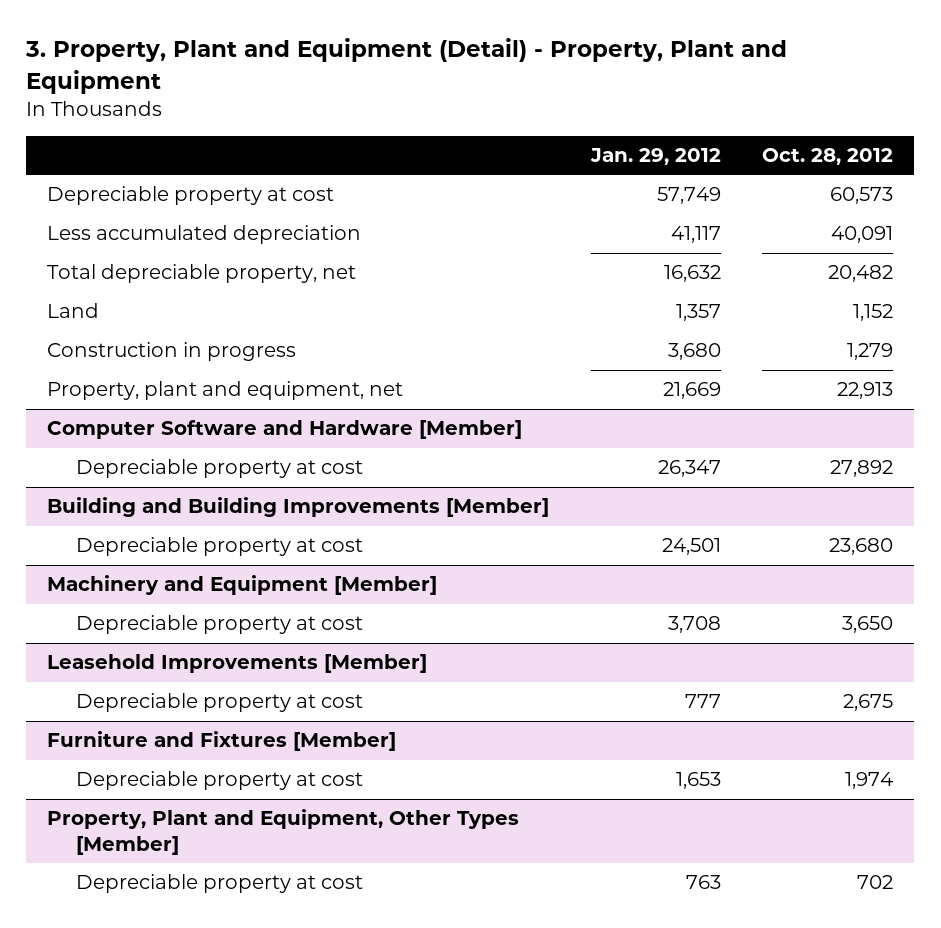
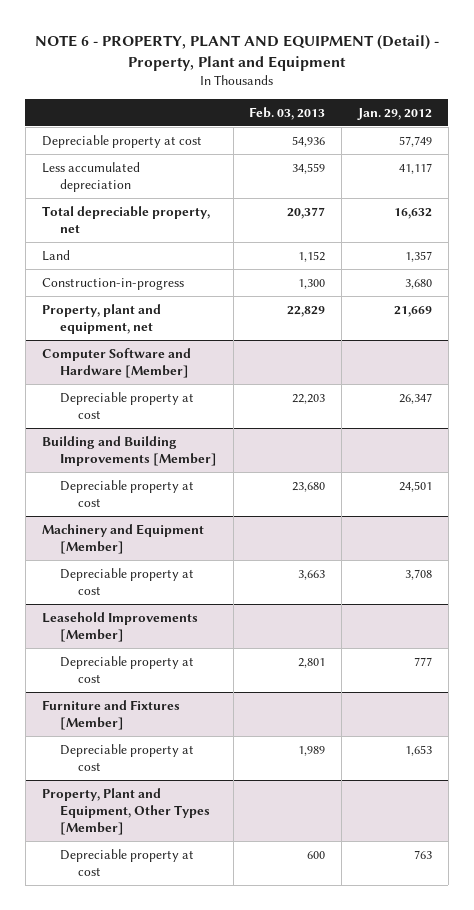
- 3. Property, Plant and Equipment (Detail) - Property, Plant and Equipment
+ NOTE 6 - PROPERTY, PLANT AND EQUIPMENT (Detail) - Property, Plant and Equipment
- | Jan. 29, 2012 | Oct. 28, 2012
+ | Feb. 03, 2013 | Jan. 29, 2012
- Construction in progress | 3,680 | 1,279
+ Construction-in-progress | 1,300 | 3,680

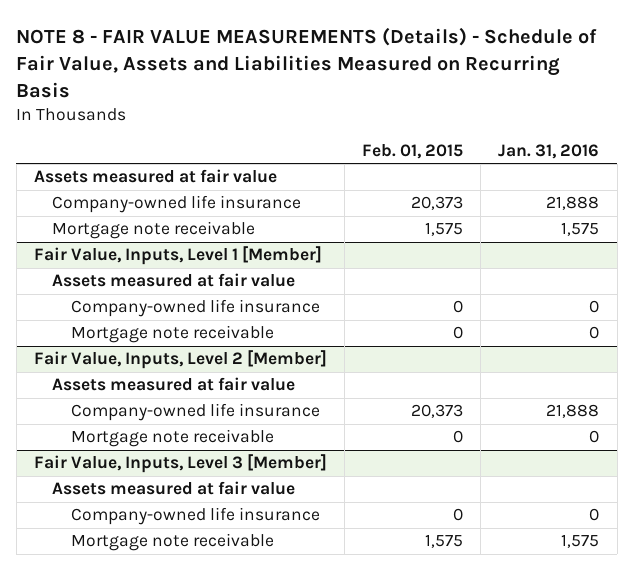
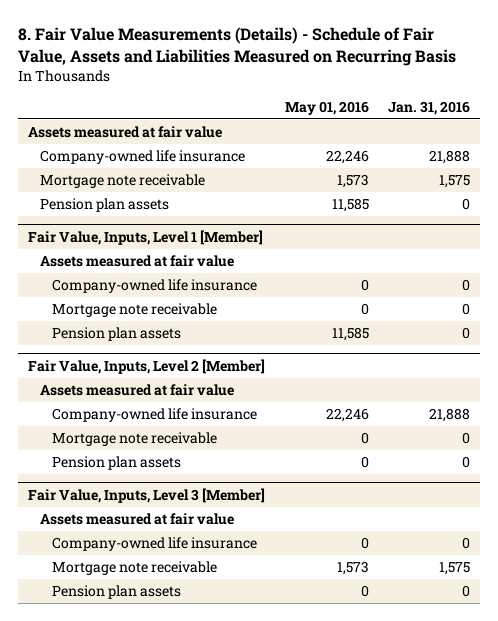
- NOTE 8 - FAIR VALUE MEASUREMENTS (Details) - Schedule of Fair Value, Assets and Liabilities Measured on Recurring Basis
+ 8. Fair Value Measurements (Details) - Schedule of Fair Value, Assets and Liabilities Measured on Recurring Basis
- | Feb. 01, 2015 | Jan. 31, 2016
+ | May 01, 2016 | Jan. 31, 2016
+ Pension plan assets | 11,585 | 0
@ Fair Value, Inputs, Level 1 [Member]
+ Pension plan assets | 11,585 | 0
@ Fair Value, Inputs, Level 2 [Member]
+ Pension plan assets | 0 | 0
@ Fair Value, Inputs, Level 3 [Member]
+ Pension plan assets | 0 | 0

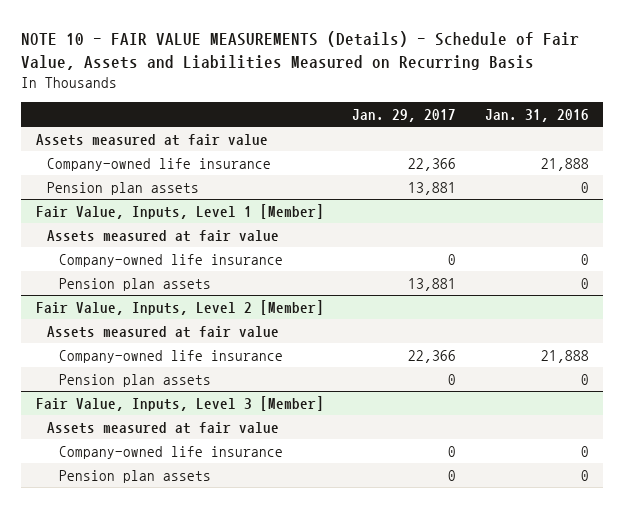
- 8. Fair Value Measurements (Details) - Schedule of Fair Value, Assets and Liabilities Measured on Recurring Basis
+ NOTE 10 - FAIR VALUE MEASUREMENTS (Details) - Schedule of Fair Value, Assets and Liabilities Measured on Recurring Basis
- | May 01, 2016 | Jan. 31, 2016
+ | Jan. 29, 2017 | Jan. 31, 2016
- Mortgage note receivable | 1,573 | 1,575
@ Fair Value, Inputs, Level 1 [Member]
- Mortgage note receivable | 0 | 0
@ Fair Value, Inputs, Level 2 [Member]
- Mortgage note receivable | 0 | 0
@ Fair Value, Inputs, Level 3 [Member]
- Mortgage note receivable | 1,573 | 1,575

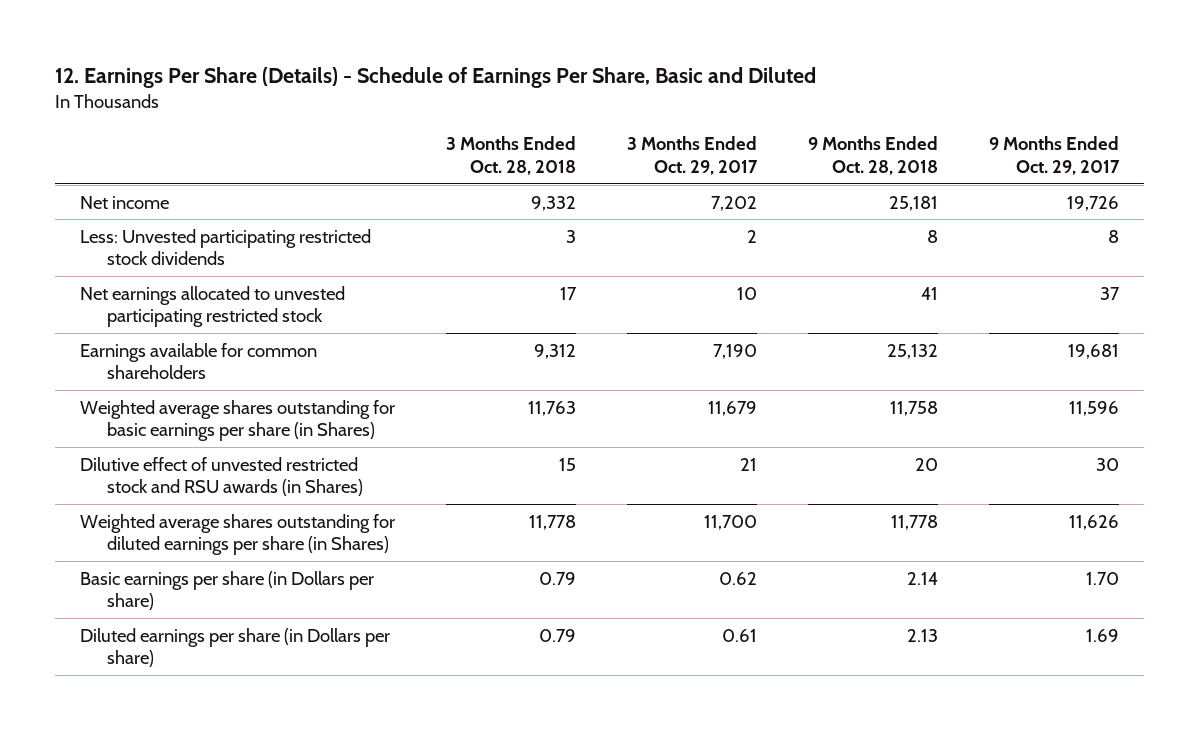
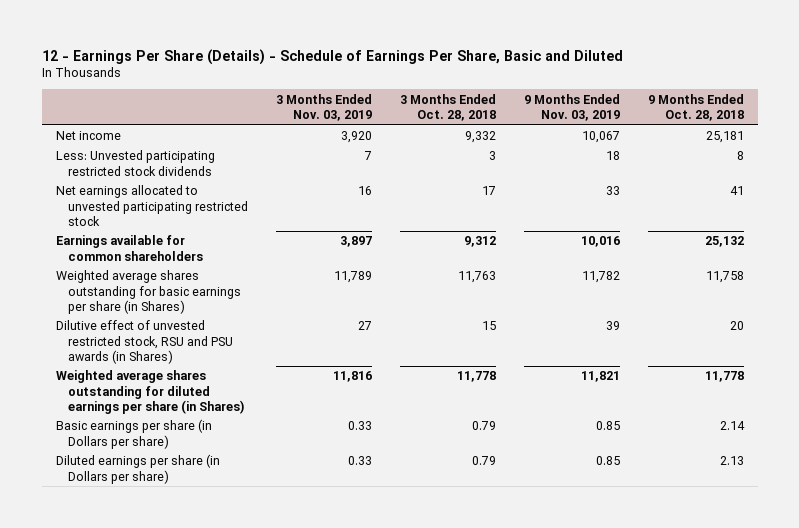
- 12. Earnings Per Share (Details) - Schedule of Earnings Per Share, Basic and Diluted
+ 12 - Earnings Per Share (Details) - Schedule of Earnings Per Share, Basic and Diluted
- | 3 Months Ended Oct. 28, 2018 | 3 Months Ended Oct. 29, 2017 | 9 Months Ended Oct. 28, 2018 | 9 Months Ended Oct. 29, 2017
+ | 3 Months Ended Nov. 03, 2019 | 3 Months Ended Oct. 28, 2018 | 9 Months Ended Nov. 03, 2019 | 9 Months Ended Oct. 28, 2018
- Dilutive effect of unvested restricted stock and RSU awards (in Shares) | 15 | 21 | 20 | 30
+ Dilutive effect of unvested restricted stock, RSU and PSU awards (in Shares) | 27 | 15 | 39 | 20

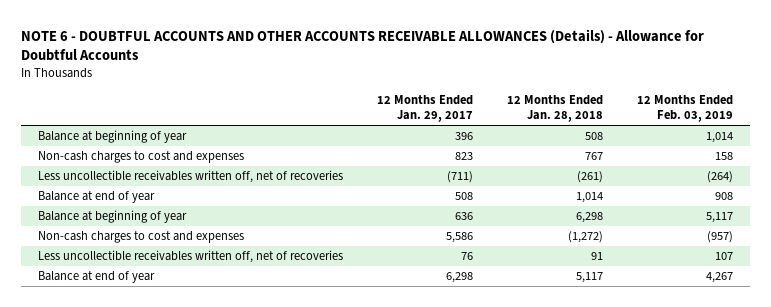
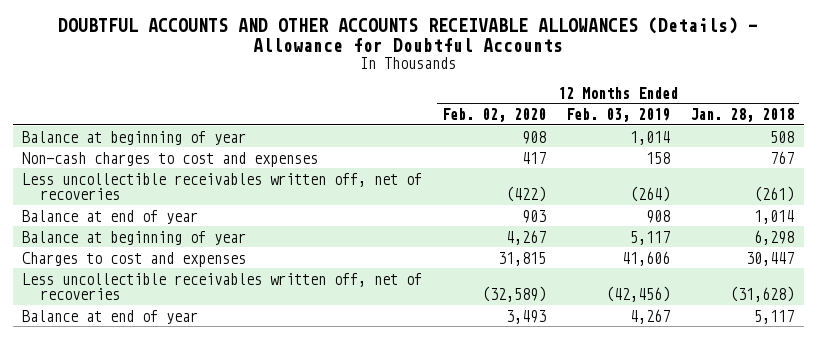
- NOTE 6 - DOUBTFUL ACCOUNTS AND OTHER ACCOUNTS RECEIVABLE ALLOWANCES (Details) - Allowance for Doubtful Accounts
+ DOUBTFUL ACCOUNTS AND OTHER ACCOUNTS RECEIVABLE ALLOWANCES (Details) - Allowance for Doubtful Accounts
- | 12 Months Ended Jan. 29, 2017 | 12 Months Ended Jan. 28, 2018 | 12 Months Ended Feb. 03, 2019
+ | 12 Months Ended Feb. 02, 2020 | 12 Months Ended Feb. 03, 2019 | 12 Months Ended Jan. 28, 2018
- Non-cash charges to cost and expenses | 5,586 | (1,272) | (957)
- Less uncollectible receivables written off, net of recoveries | 76 | 91 | 107
+ Charges to cost and expenses | 31,815 | 41,606 | 30,447
+ Less uncollectible receivables written off, net of recoveries | (32,589) | (42,456) | (31,628)

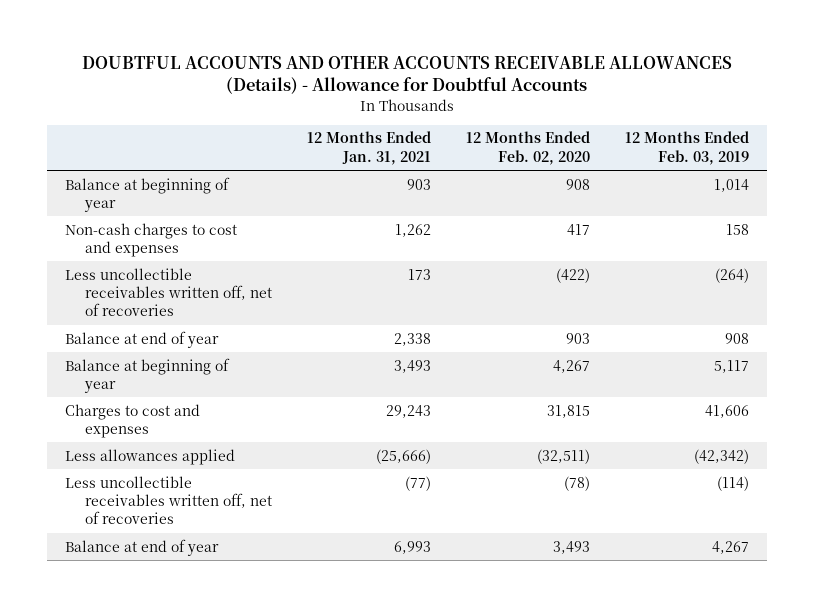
- | 12 Months Ended Feb. 02, 2020 | 12 Months Ended Feb. 03, 2019 | 12 Months Ended Jan. 28, 2018
+ | 12 Months Ended Jan. 31, 2021 | 12 Months Ended Feb. 02, 2020 | 12 Months Ended Feb. 03, 2019
- Less uncollectible receivables written off, net of recoveries | (32,589) | (42,456) | (31,628)
+ Less allowances applied | (25,666) | (32,511) | (42,342)
+ Less uncollectible receivables written off, net of recoveries | (77) | (78) | (114)

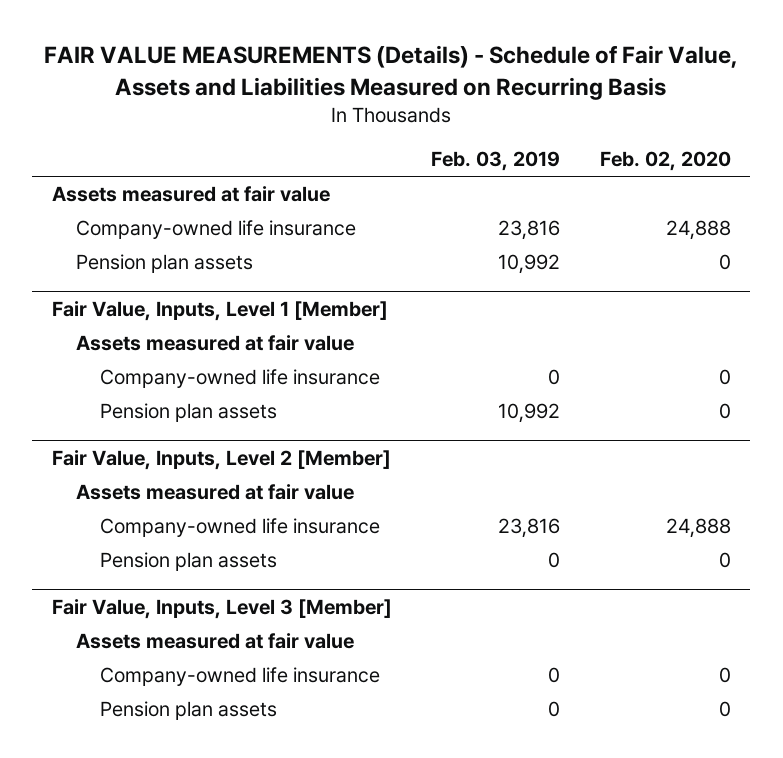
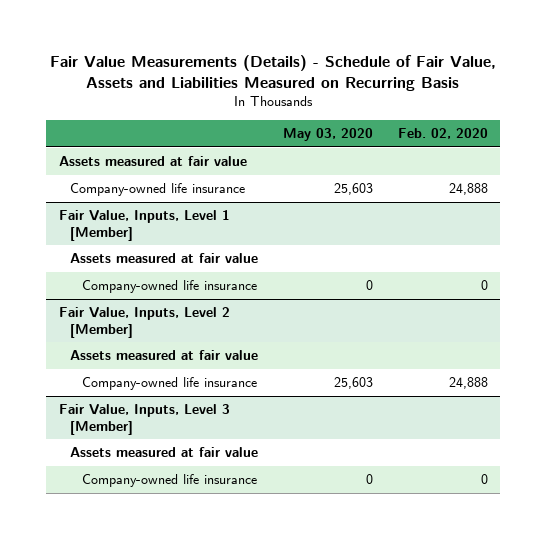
- FAIR VALUE MEASUREMENTS (Details) - Schedule of Fair Value, Assets and Liabilities Measured on Recurring Basis
+ Fair Value Measurements (Details) - Schedule of Fair Value, Assets and Liabilities Measured on Recurring Basis
- | Feb. 03, 2019 | Feb. 02, 2020
+ | May 03, 2020 | Feb. 02, 2020
- Pension plan assets | 10,992 | 0
@ Fair Value, Inputs, Level 1 [Member]
- Pension plan assets | 10,992 | 0
@ Fair Value, Inputs, Level 2 [Member]
- Pension plan assets | 0 | 0
@ Fair Value, Inputs, Level 3 [Member]
- Pension plan assets | 0 | 0

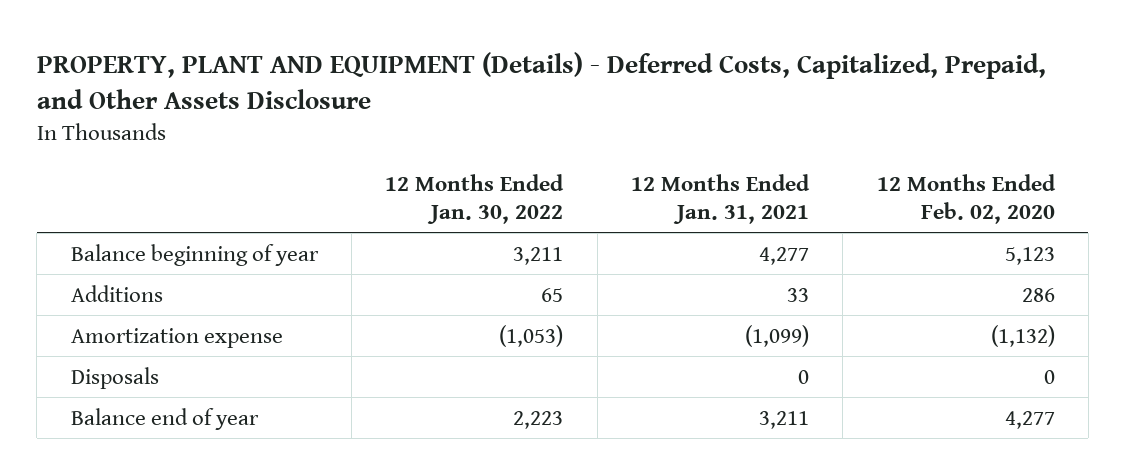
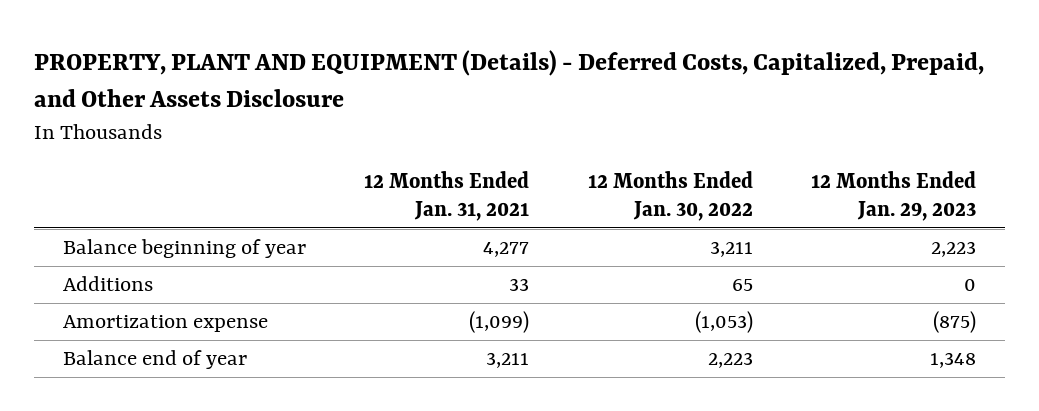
- | 12 Months Ended Jan. 30, 2022 | 12 Months Ended Jan. 31, 2021 | 12 Months Ended Feb. 02, 2020
+ | 12 Months Ended Jan. 31, 2021 | 12 Months Ended Jan. 30, 2022 | 12 Months Ended Jan. 29, 2023
- Disposals | | 0 | 0

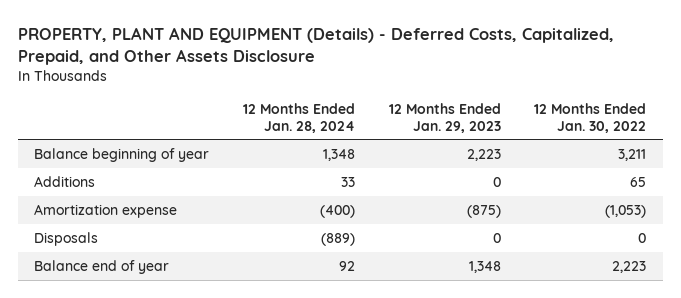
- | 12 Months Ended Jan. 31, 2021 | 12 Months Ended Jan. 30, 2022 | 12 Months Ended Jan. 29, 2023
+ | 12 Months Ended Jan. 28, 2024 | 12 Months Ended Jan. 29, 2023 | 12 Months Ended Jan. 30, 2022
+ Disposals | (889) | 0 | 0

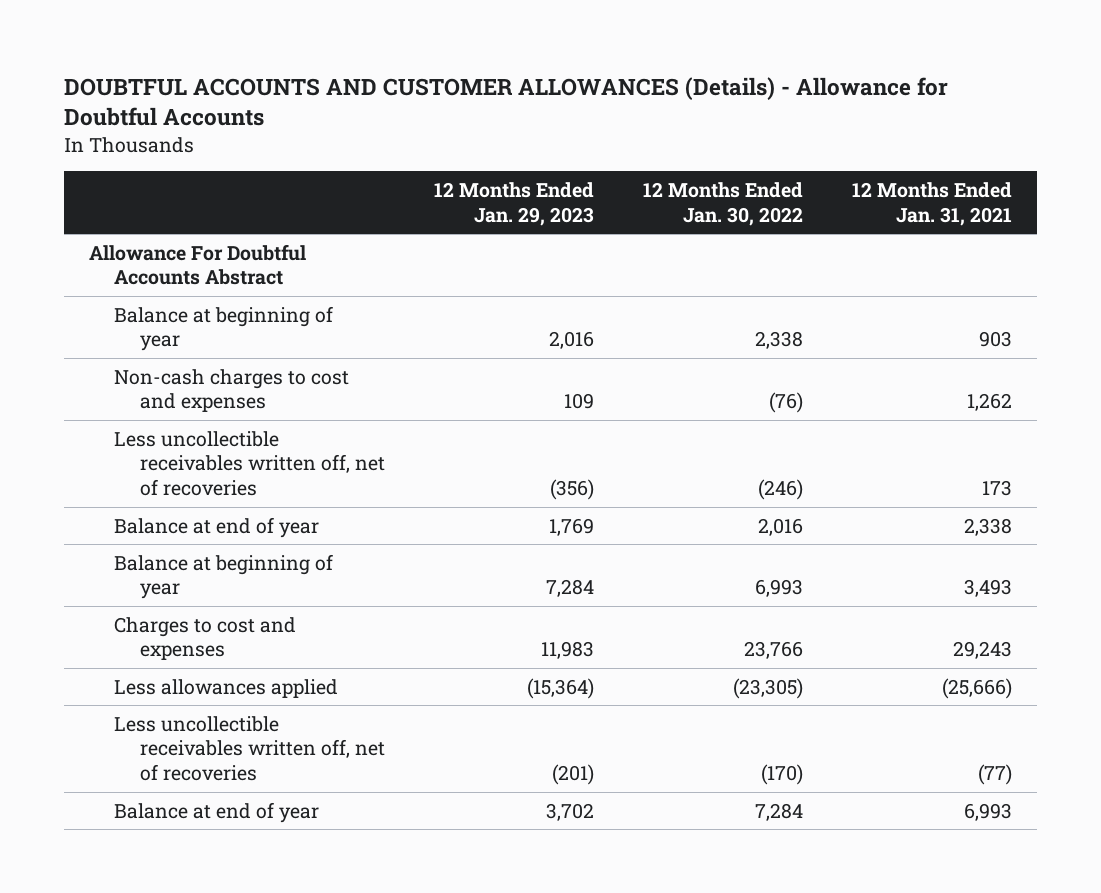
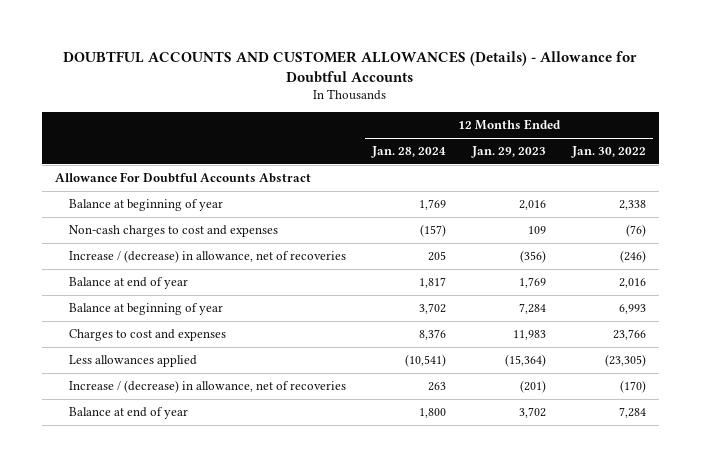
- | 12 Months Ended Jan. 29, 2023 | 12 Months Ended Jan. 30, 2022 | 12 Months Ended Jan. 31, 2021
+ | 12 Months Ended Jan. 28, 2024 | 12 Months Ended Jan. 29, 2023 | 12 Months Ended Jan. 30, 2022
- Less uncollectible receivables written off, net of recoveries | (356) | (246) | 173
+ Increase / (decrease) in allowance, net of recoveries | 205 | (356) | (246)
- Less uncollectible receivables written off, net of recoveries | (201) | (170) | (77)
+ Increase / (decrease) in allowance, net of recoveries | 263 | (201) | (170)

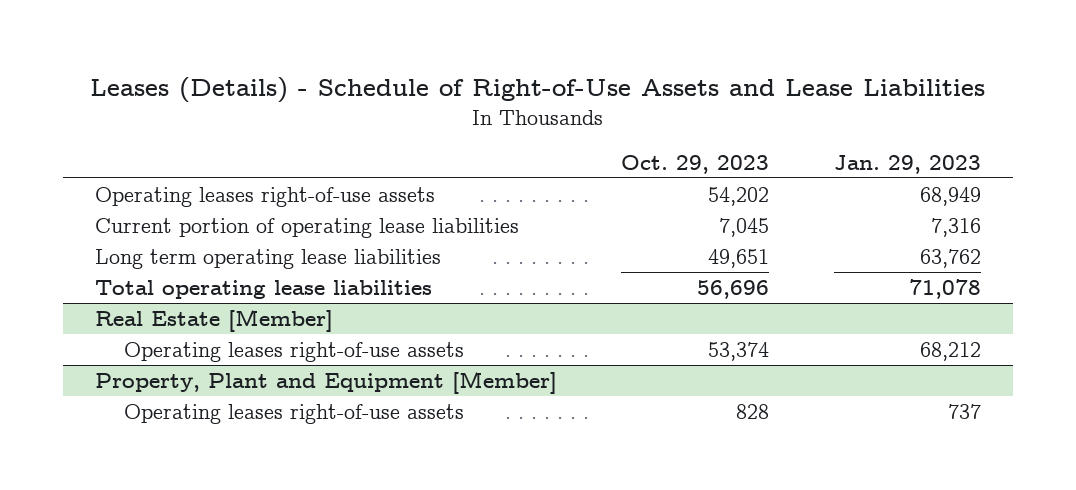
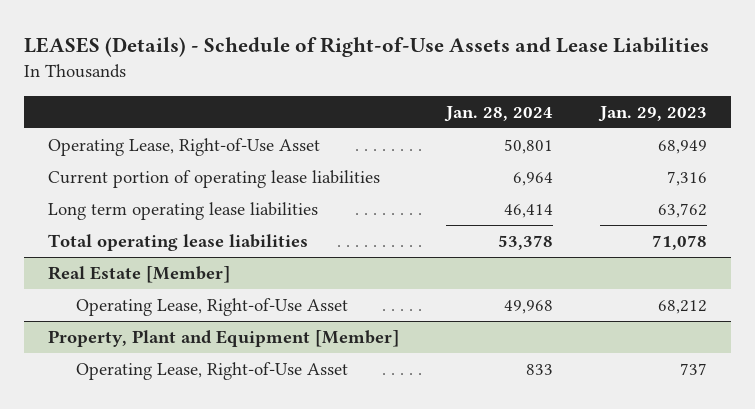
- Leases (Details) - Schedule of Right-of-Use Assets and Lease Liabilities
+ LEASES (Details) - Schedule of Right-of-Use Assets and Lease Liabilities
- | Oct. 29, 2023 | Jan. 29, 2023
+ | Jan. 28, 2024 | Jan. 29, 2023
- Operating leases right-of-use assets | 54,202 | 68,949
+ Operating Lease, Right-of-Use Asset | 50,801 | 68,949
@ Real Estate [Member]
- Operating leases right-of-use assets | 53,374 | 68,212
+ Operating Lease, Right-of-Use Asset | 49,968 | 68,212
@ Property, Plant and Equipment [Member]
- Operating leases right-of-use assets | 828 | 737
+ Operating Lease, Right-of-Use Asset | 833 | 737

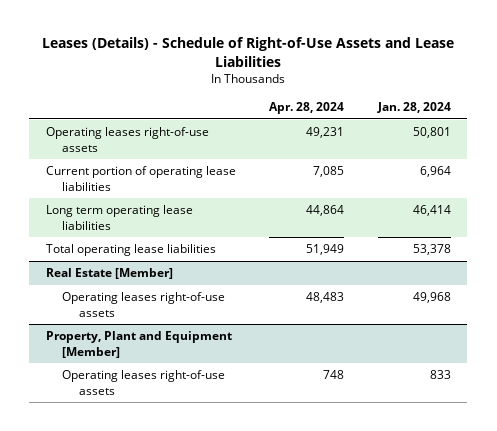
- LEASES (Details) - Schedule of Right-of-Use Assets and Lease Liabilities
+ Leases (Details) - Schedule of Right-of-Use Assets and Lease Liabilities
- | Jan. 28, 2024 | Jan. 29, 2023
+ | Apr. 28, 2024 | Jan. 28, 2024
- Operating Lease, Right-of-Use Asset | 50,801 | 68,949
+ Operating leases right-of-use assets | 49,231 | 50,801
@ Real Estate [Member]
- Operating Lease, Right-of-Use Asset | 49,968 | 68,212
+ Operating leases right-of-use assets | 48,483 | 49,968
@ Property, Plant and Equipment [Member]
- Operating Lease, Right-of-Use Asset | 833 | 737
+ Operating leases right-of-use assets | 748 | 833

